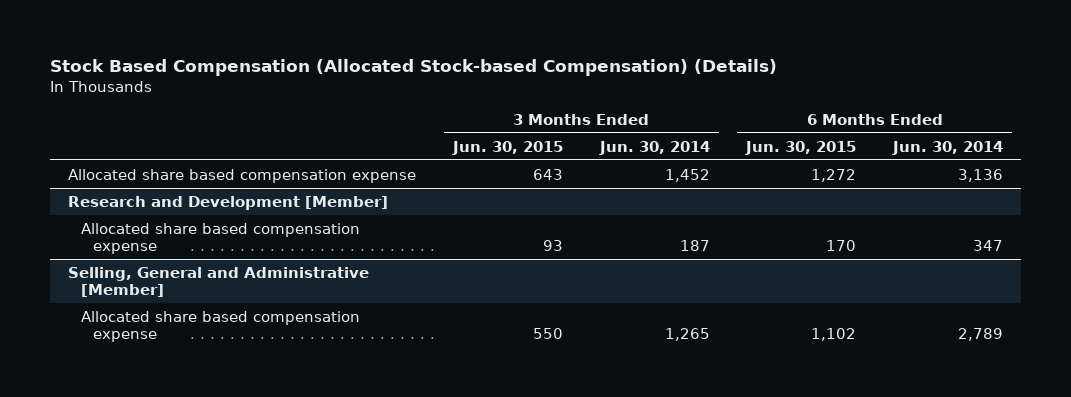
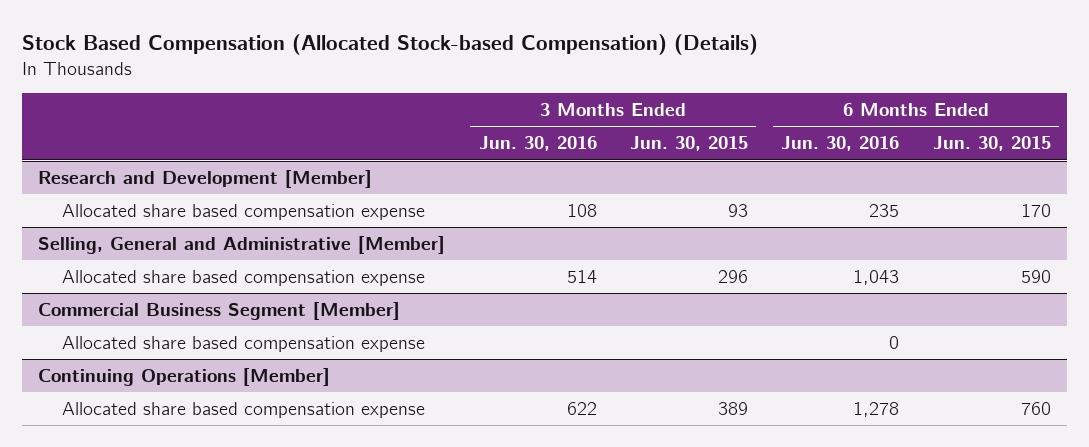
- | 3 Months Ended Jun. 30, 2015 | 3 Months Ended Jun. 30, 2014 | 6 Months Ended Jun. 30, 2015 | 6 Months Ended Jun. 30, 2014
+ | 3 Months Ended Jun. 30, 2016 | 3 Months Ended Jun. 30, 2015 | 6 Months Ended Jun. 30, 2016 | 6 Months Ended Jun. 30, 2015
- Allocated share based compensation expense | 643 | 1,452 | 1,272 | 3,136
@ Selling, General and Administrative [Member]
- Allocated share based compensation expense | 550 | 1,265 | 1,102 | 2,789
+ Allocated share based compensation expense | 514 | 296 | 1,043 | 590
+ Commercial Business Segment [Member]
+ Allocated share based compensation expense | | | 0 |
+ Continuing Operations [Member]
+ Allocated share based compensation expense | 622 | 389 | 1,278 | 760

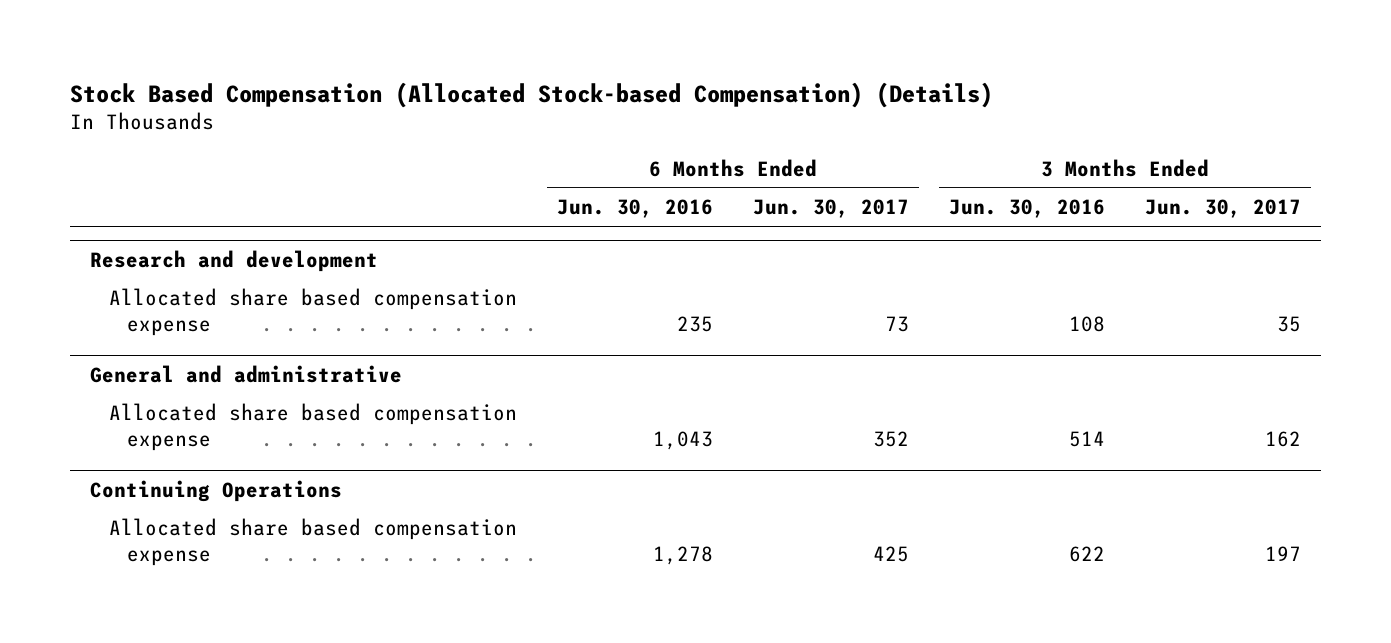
- | 3 Months Ended Jun. 30, 2016 | 3 Months Ended Jun. 30, 2015 | 6 Months Ended Jun. 30, 2016 | 6 Months Ended Jun. 30, 2015
+ | 6 Months Ended Jun. 30, 2016 | 6 Months Ended Jun. 30, 2017 | 3 Months Ended Jun. 30, 2016 | 3 Months Ended Jun. 30, 2017
- Research and Development [Member]
+ Research and development
- Selling, General and Administrative [Member]
+ General and administrative
- Commercial Business Segment [Member]
- Allocated share based compensation expense | | | 0 |
- Continuing Operations [Member]
+ Continuing Operations

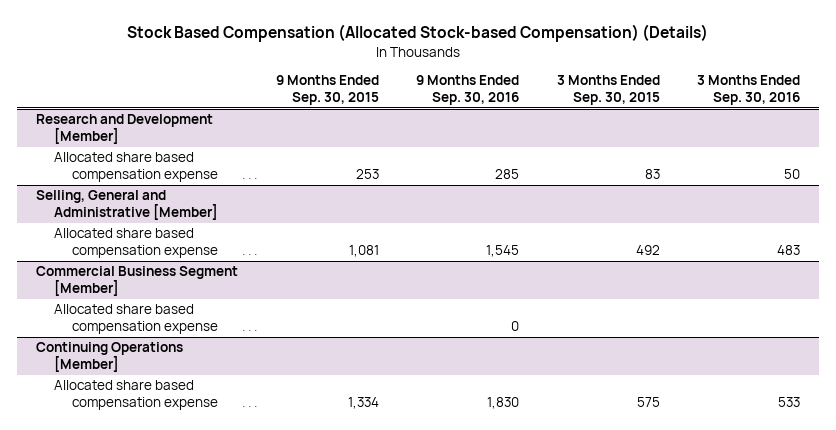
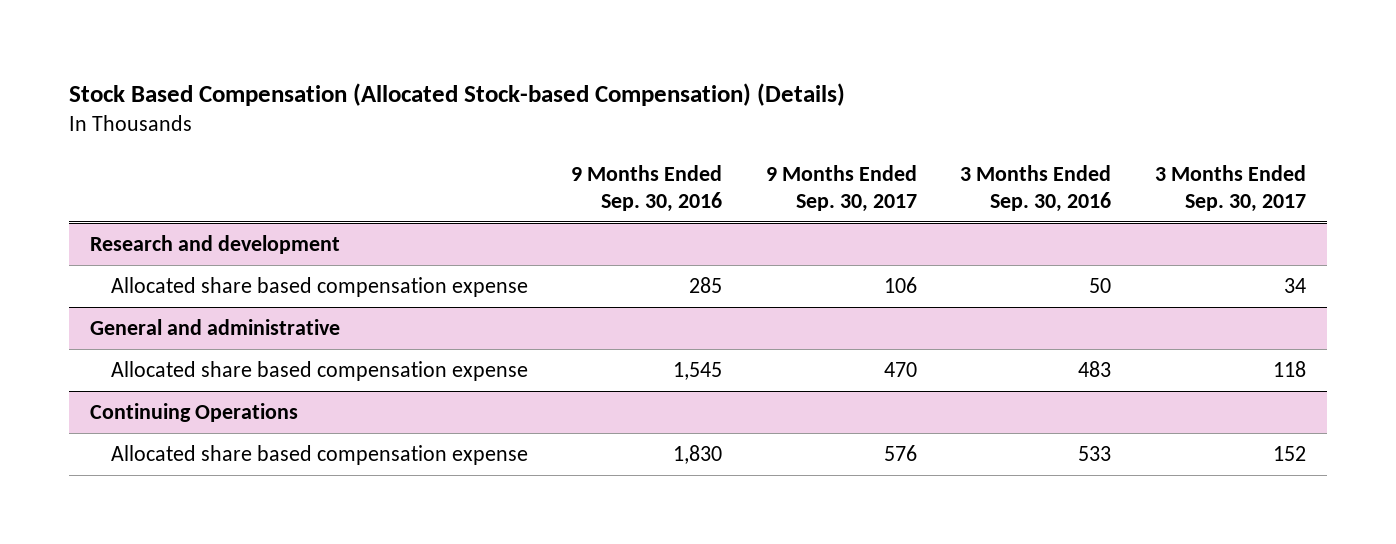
- | 9 Months Ended Sep. 30, 2015 | 9 Months Ended Sep. 30, 2016 | 3 Months Ended Sep. 30, 2015 | 3 Months Ended Sep. 30, 2016
+ | 9 Months Ended Sep. 30, 2016 | 9 Months Ended Sep. 30, 2017 | 3 Months Ended Sep. 30, 2016 | 3 Months Ended Sep. 30, 2017
- Research and Development [Member]
+ Research and development
- Selling, General and Administrative [Member]
+ General and administrative
- Commercial Business Segment [Member]
- Allocated share based compensation expense | | 0 | |
- Continuing Operations [Member]
+ Continuing Operations

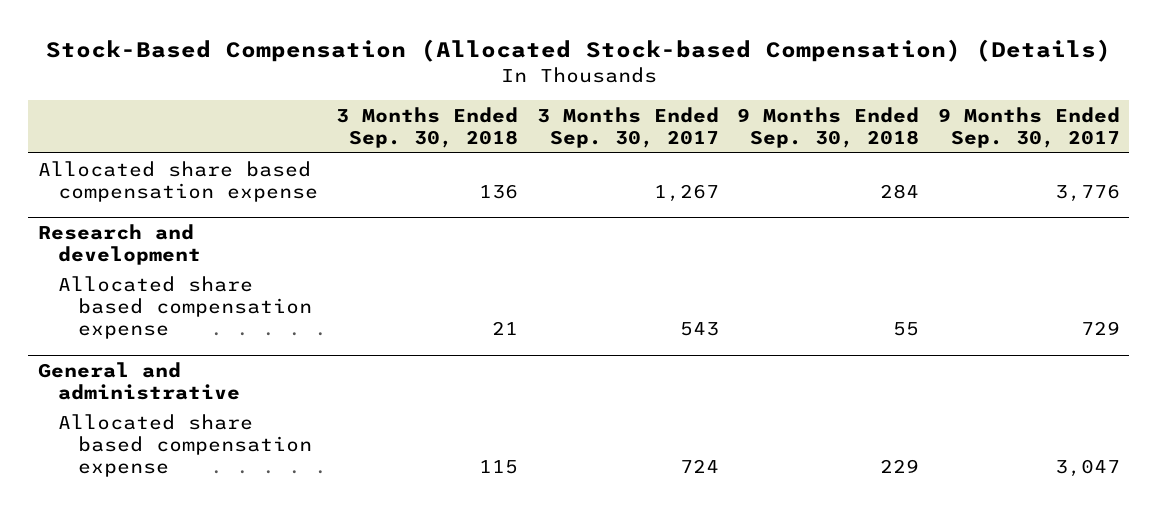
- Stock Based Compensation (Allocated Stock-based Compensation) (Details)
+ Stock-Based Compensation (Allocated Stock-based Compensation) (Details)
- | 9 Months Ended Sep. 30, 2016 | 9 Months Ended Sep. 30, 2017 | 3 Months Ended Sep. 30, 2016 | 3 Months Ended Sep. 30, 2017
+ | 3 Months Ended Sep. 30, 2018 | 3 Months Ended Sep. 30, 2017 | 9 Months Ended Sep. 30, 2018 | 9 Months Ended Sep. 30, 2017
+ Allocated share based compensation expense | 136 | 1,267 | 284 | 3,776
@ Research and development
- Allocated share based compensation expense | 285 | 106 | 50 | 34
+ Allocated share based compensation expense | 21 | 543 | 55 | 729
@ General and administrative
- Allocated share based compensation expense | 1,545 | 470 | 483 | 118
- Continuing Operations
- Allocated share based compensation expense | 1,830 | 576 | 533 | 152
@ General and administrative
+ Allocated share based compensation expense | 115 | 724 | 229 | 3,047

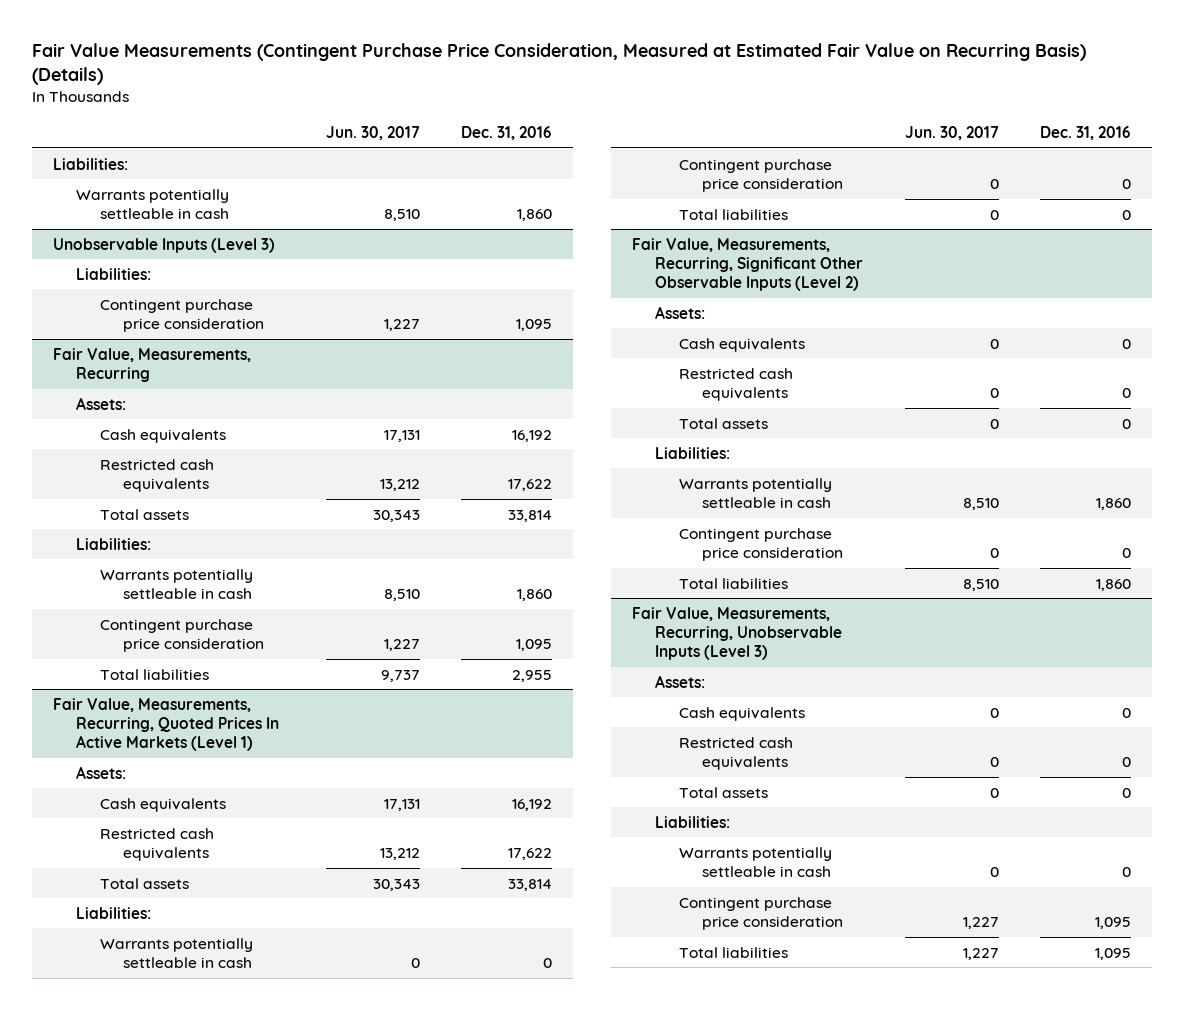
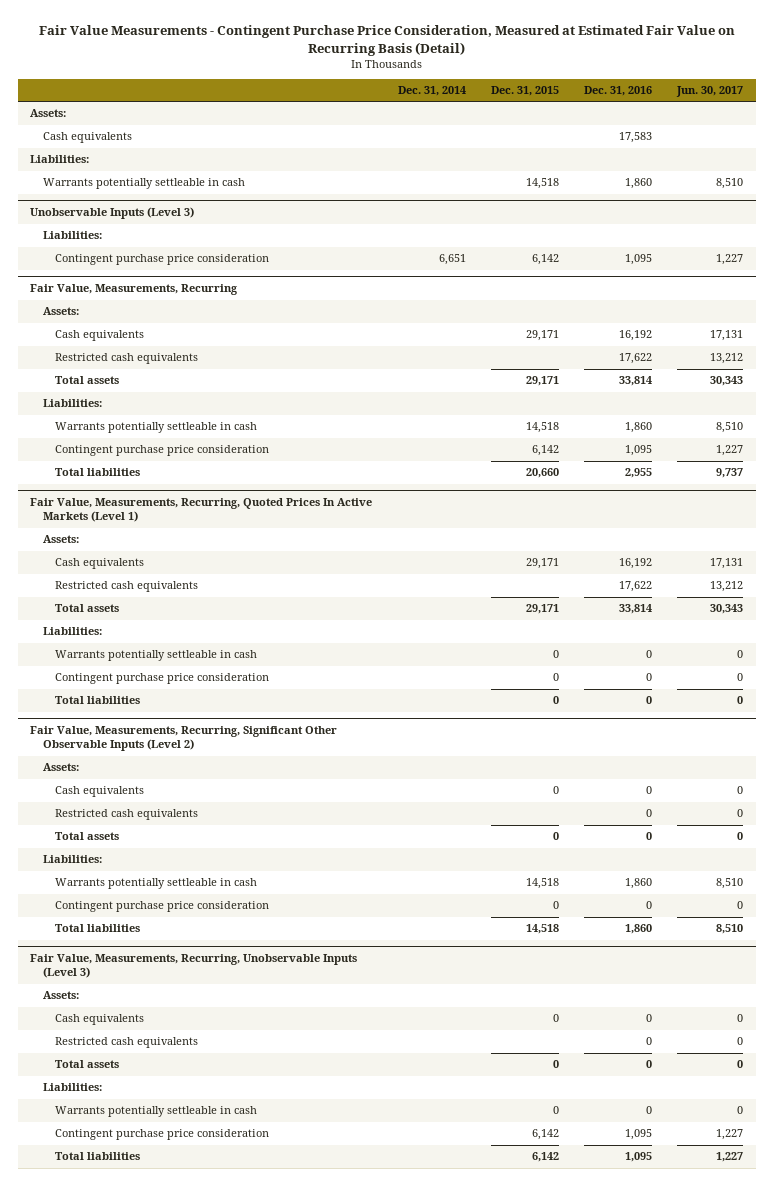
- Fair Value Measurements (Contingent Purchase Price Consideration, Measured at Estimated Fair Value on Recurring Basis) (Details)
+ Fair Value Measurements - Contingent Purchase Price Consideration, Measured at Estimated Fair Value on Recurring Basis (Detail)
- | Jun. 30, 2017 | Dec. 31, 2016
+ | Dec. 31, 2014 | Dec. 31, 2015 | Dec. 31, 2016 | Jun. 30, 2017
+ Assets:
+ Cash equivalents | | | 17,583 |

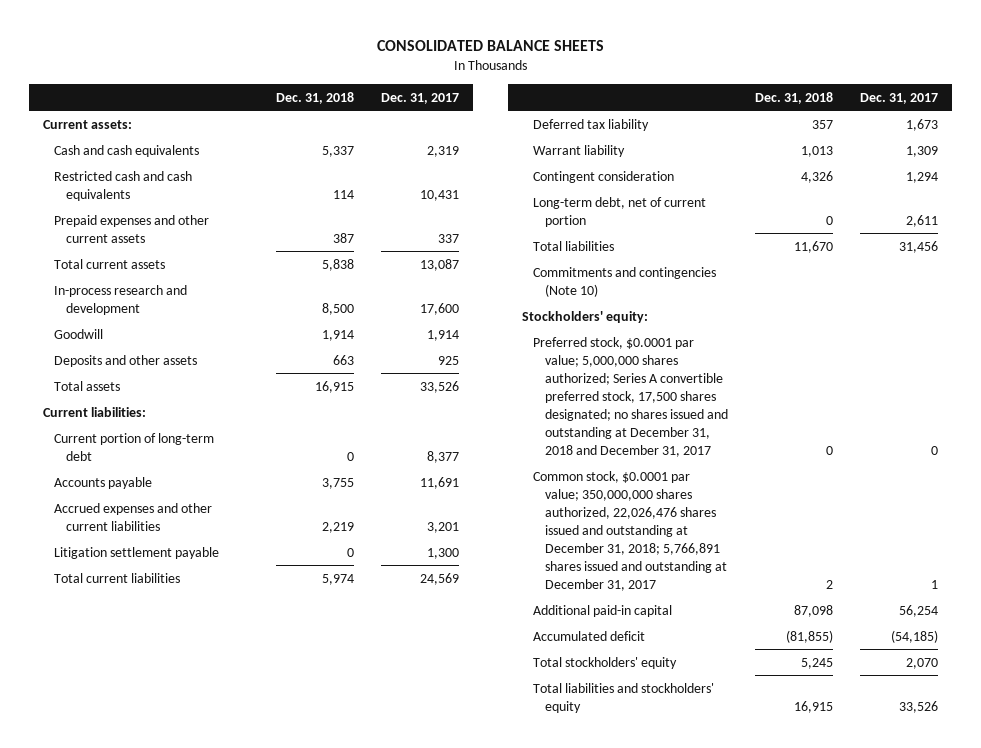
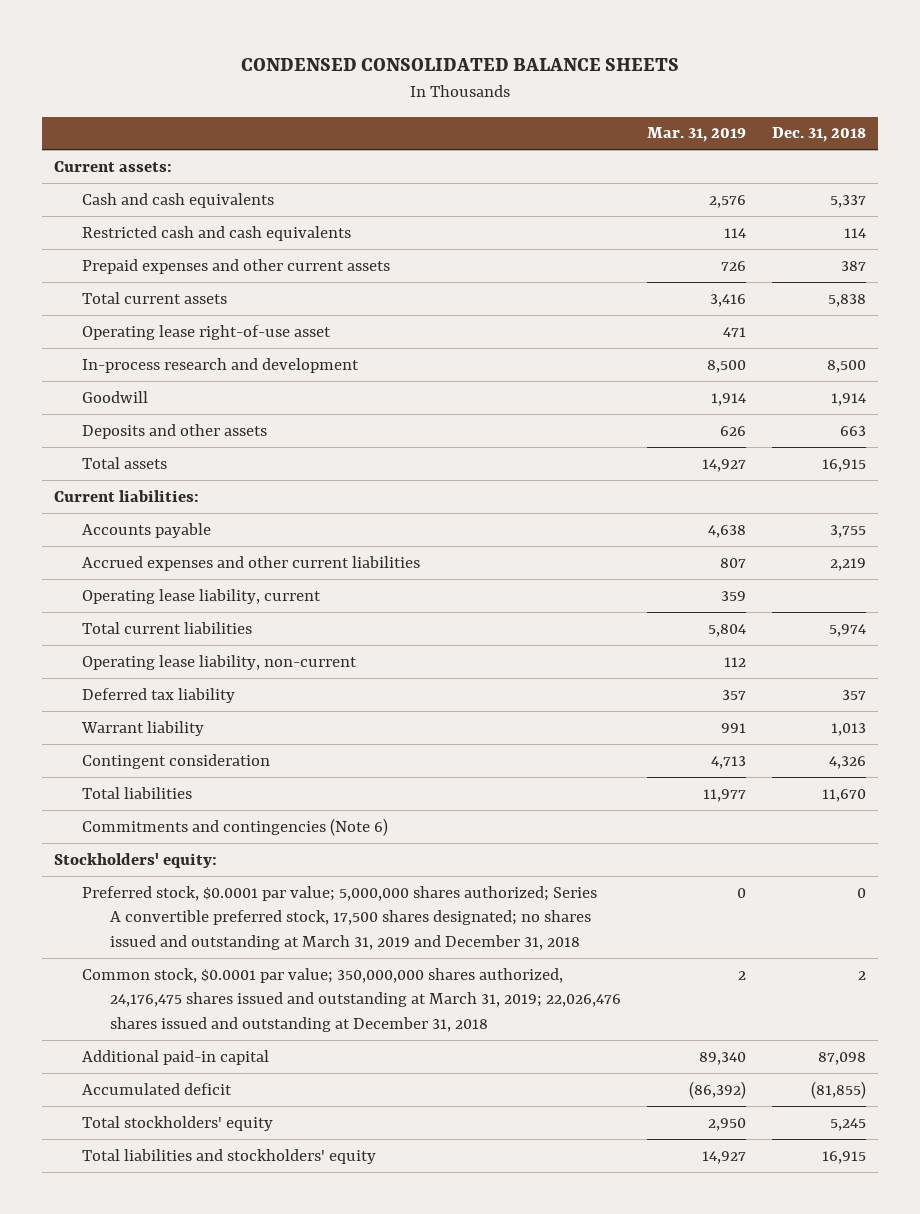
- CONSOLIDATED BALANCE SHEETS
+ CONDENSED CONSOLIDATED BALANCE SHEETS
- | Dec. 31, 2018 | Dec. 31, 2017
+ | Mar. 31, 2019 | Dec. 31, 2018
+ Operating lease right-of-use asset | 471 |
- Current portion of long-term debt | 0 | 8,377
- Litigation settlement payable | 0 | 1,300
+ Operating lease liability, current | 359 |
+ Operating lease liability, non-current | 112 |
- Long-term debt, net of current portion | 0 | 2,611
- Commitments and contingencies (Note 10)
+ Commitments and contingencies (Note 6)
- Preferred stock, $0.0001 par value; 5,000,000 shares authorized; Series A convertible preferred stock, 17,500 shares designated; no shares issued and outstanding at December 31, 2018 and December 31, 2017 | 0 | 0
- Common stock, $0.0001 par value; 350,000,000 shares authorized, 22,026,476 shares issued and outstanding at December 31, 2018; 5,766,891 shares issued and outstanding at December 31, 2017 | 2 | 1
+ Preferred stock, $0.0001 par value; 5,000,000 shares authorized; Series A convertible preferred stock, 17,500 shares designated; no shares issued and outstanding at March 31, 2019 and December 31, 2018 | 0 | 0
+ Common stock, $0.0001 par value; 350,000,000 shares authorized, 24,176,475 shares issued and outstanding at March 31, 2019; 22,026,476 shares issued and outstanding at December 31, 2018 | 2 | 2

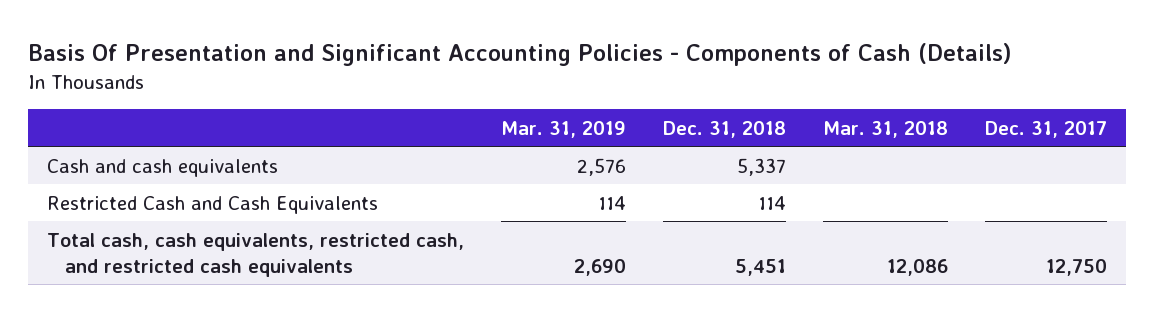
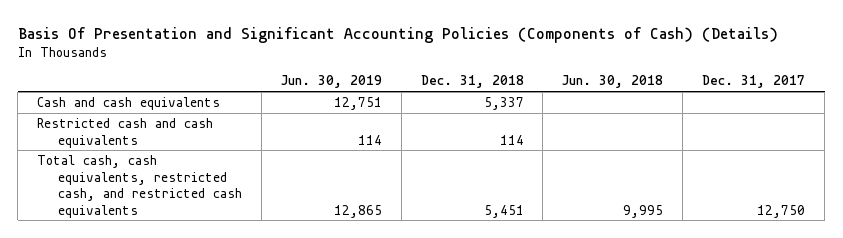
- Basis Of Presentation and Significant Accounting Policies - Components of Cash (Details)
+ Basis Of Presentation and Significant Accounting Policies (Components of Cash) (Details)
- | Mar. 31, 2019 | Dec. 31, 2018 | Mar. 31, 2018 | Dec. 31, 2017
+ | Jun. 30, 2019 | Dec. 31, 2018 | Jun. 30, 2018 | Dec. 31, 2017
- Restricted Cash and Cash Equivalents | 114 | 114 | |
+ Restricted cash and cash equivalents | 114 | 114 | |

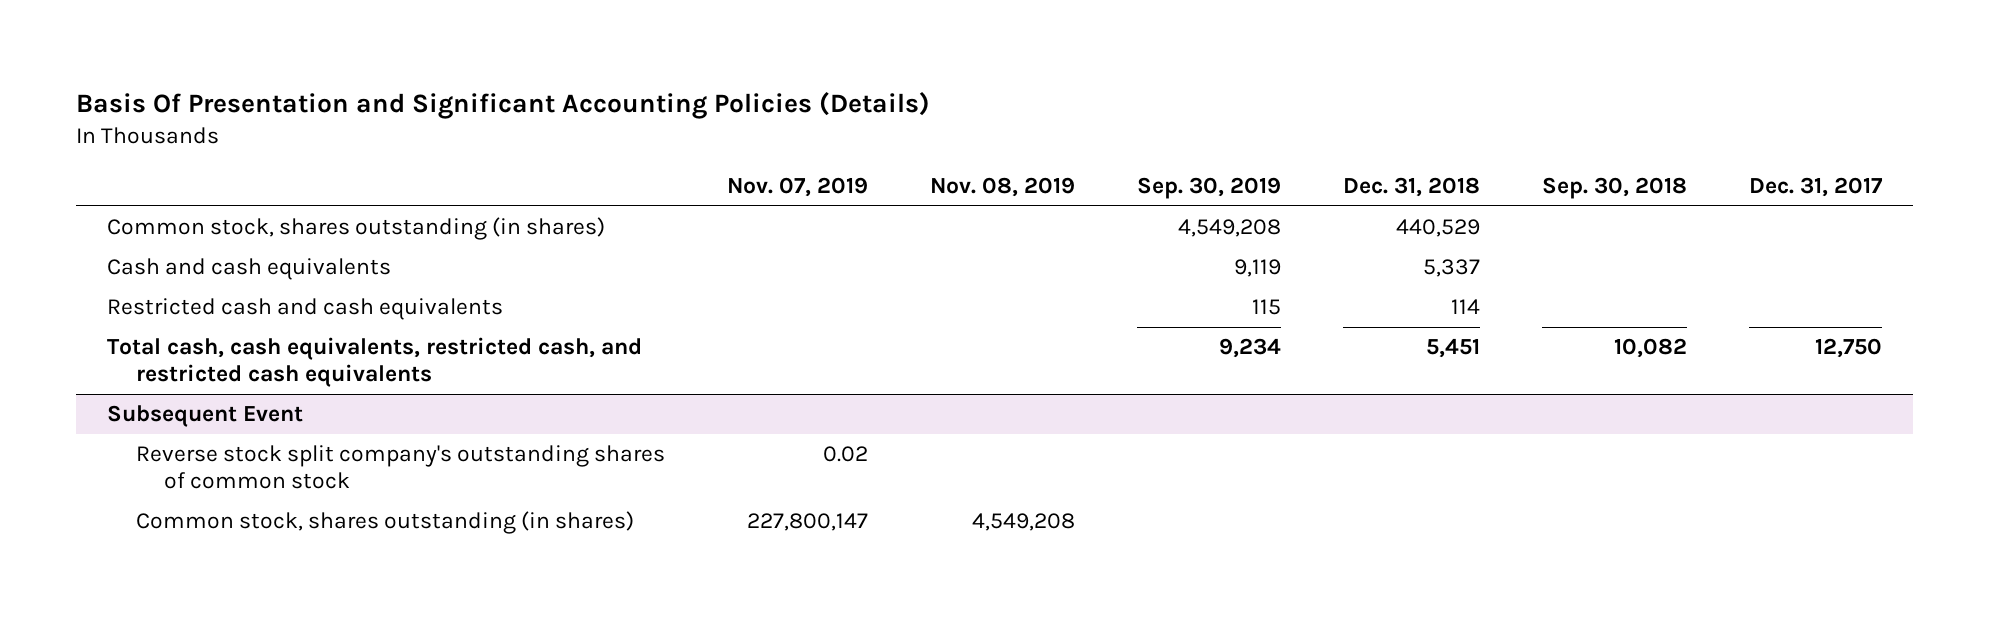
- Basis Of Presentation and Significant Accounting Policies (Components of Cash) (Details)
+ Basis Of Presentation and Significant Accounting Policies (Details)
- | Jun. 30, 2019 | Dec. 31, 2018 | Jun. 30, 2018 | Dec. 31, 2017
+ | Nov. 07, 2019 | Nov. 08, 2019 | Sep. 30, 2019 | Dec. 31, 2018 | Sep. 30, 2018 | Dec. 31, 2017
+ Common stock, shares outstanding (in shares) | | | 4,549,208 | 440,529 | |
+ Subsequent Event
+ Reverse stock split company's outstanding shares of common stock | 0.02 | | | | |
+ Common stock, shares outstanding (in shares) | 227,800,147 | 4,549,208 | | | |

